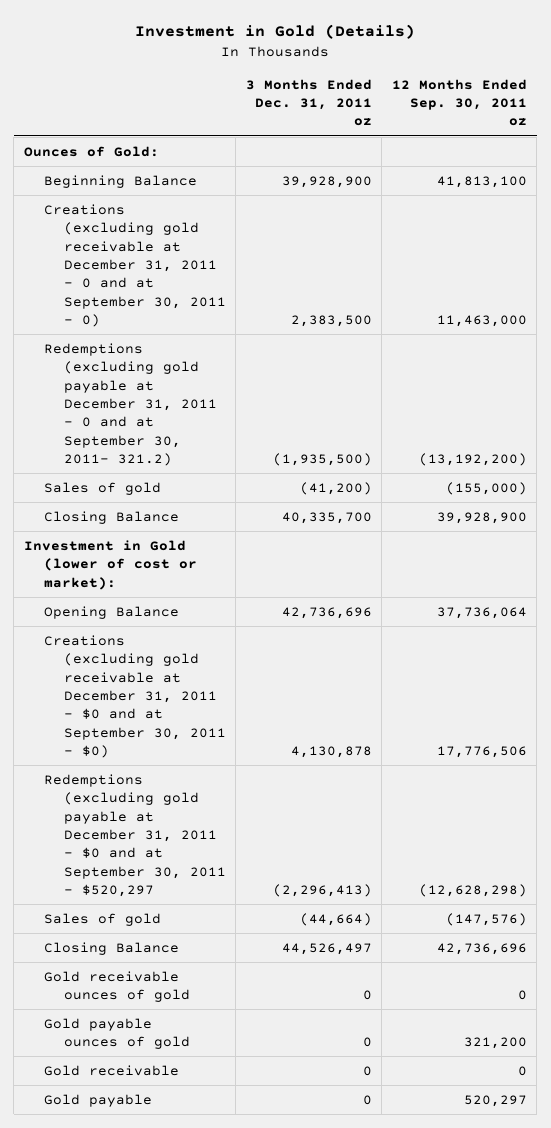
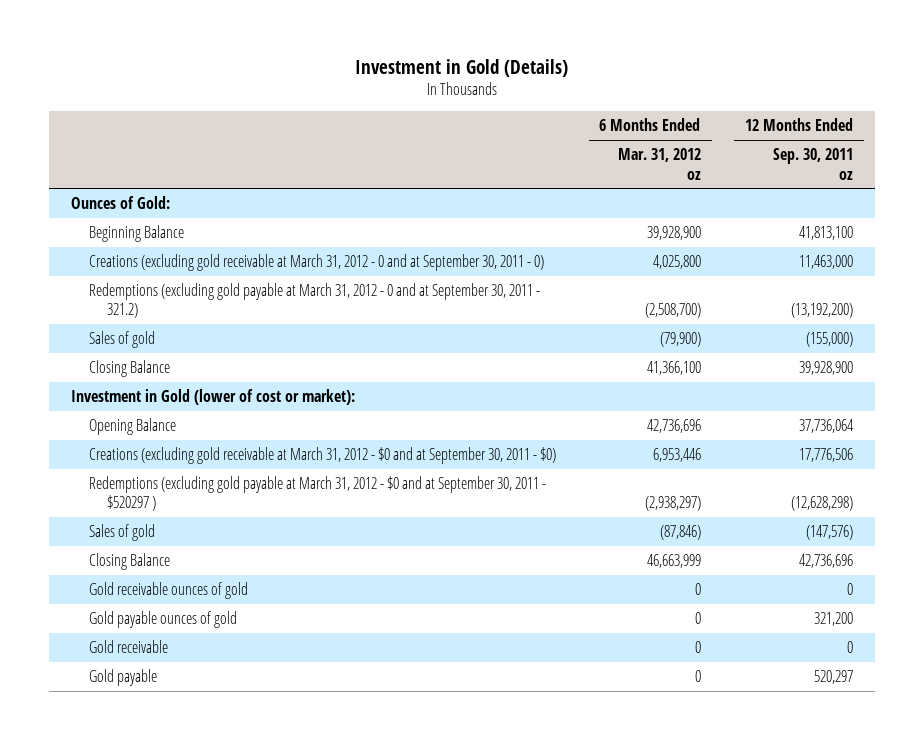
- | 3 Months Ended Dec. 31, 2011 oz | 12 Months Ended Sep. 30, 2011 oz
+ | 6 Months Ended Mar. 31, 2012 oz | 12 Months Ended Sep. 30, 2011 oz
- Creations (excluding gold receivable at December 31, 2011 - 0 and at September 30, 2011 - 0) | 2,383,500 | 11,463,000
- Redemptions (excluding gold payable at December 31, 2011 - 0 and at September 30, 2011- 321.2) | (1,935,500) | (13,192,200)
+ Creations (excluding gold receivable at March 31, 2012 - 0 and at September 30, 2011 - 0) | 4,025,800 | 11,463,000
+ Redemptions (excluding gold payable at March 31, 2012 - 0 and at September 30, 2011 - 321.2) | (2,508,700) | (13,192,200)
- Creations (excluding gold receivable at December 31, 2011 - $0 and at September 30, 2011 - $0) | 4,130,878 | 17,776,506
- Redemptions (excluding gold payable at December 31, 2011 - $0 and at September 30, 2011 - $520,297 | (2,296,413) | (12,628,298)
+ Creations (excluding gold receivable at March 31, 2012 - $0 and at September 30, 2011 - $0) | 6,953,446 | 17,776,506
+ Redemptions (excluding gold payable at March 31, 2012 - $0 and at September 30, 2011 - $520297 ) | (2,938,297) | (12,628,298)

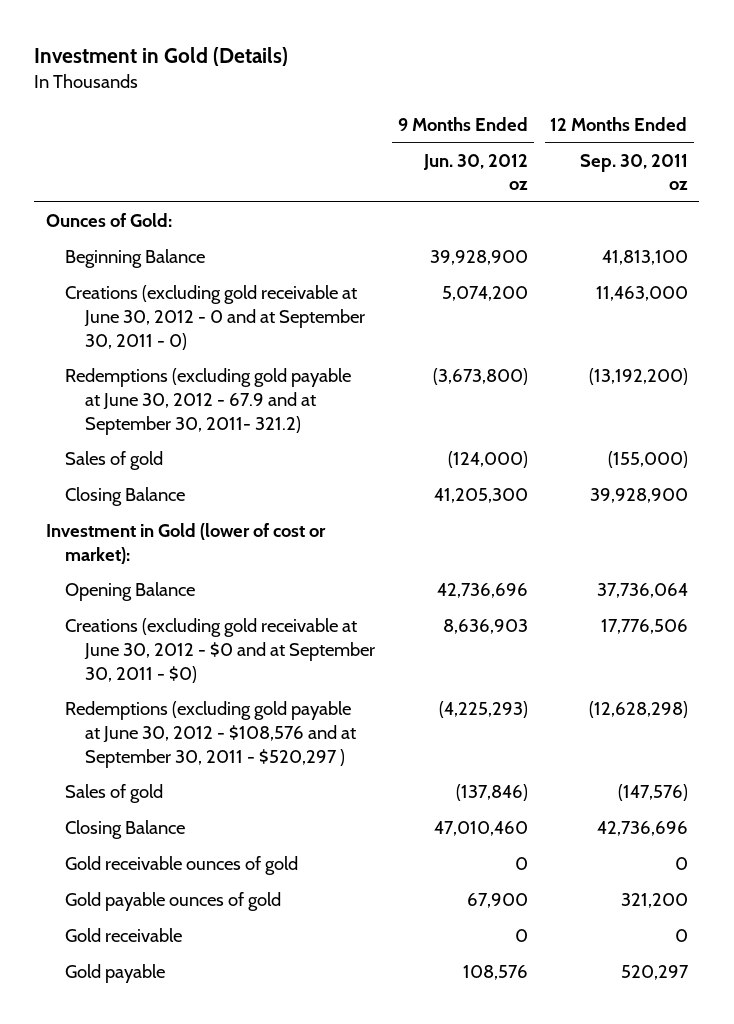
- | 6 Months Ended Mar. 31, 2012 oz | 12 Months Ended Sep. 30, 2011 oz
+ | 9 Months Ended Jun. 30, 2012 oz | 12 Months Ended Sep. 30, 2011 oz
- Creations (excluding gold receivable at March 31, 2012 - 0 and at September 30, 2011 - 0) | 4,025,800 | 11,463,000
- Redemptions (excluding gold payable at March 31, 2012 - 0 and at September 30, 2011 - 321.2) | (2,508,700) | (13,192,200)
+ Creations (excluding gold receivable at June 30, 2012 - 0 and at September 30, 2011 - 0) | 5,074,200 | 11,463,000
+ Redemptions (excluding gold payable at June 30, 2012 - 67.9 and at September 30, 2011- 321.2) | (3,673,800) | (13,192,200)
- Creations (excluding gold receivable at March 31, 2012 - $0 and at September 30, 2011 - $0) | 6,953,446 | 17,776,506
- Redemptions (excluding gold payable at March 31, 2012 - $0 and at September 30, 2011 - $520297 ) | (2,938,297) | (12,628,298)
+ Creations (excluding gold receivable at June 30, 2012 - $0 and at September 30, 2011 - $0) | 8,636,903 | 17,776,506
+ Redemptions (excluding gold payable at June 30, 2012 - $108,576 and at September 30, 2011 - $520,297 ) | (4,225,293) | (12,628,298)

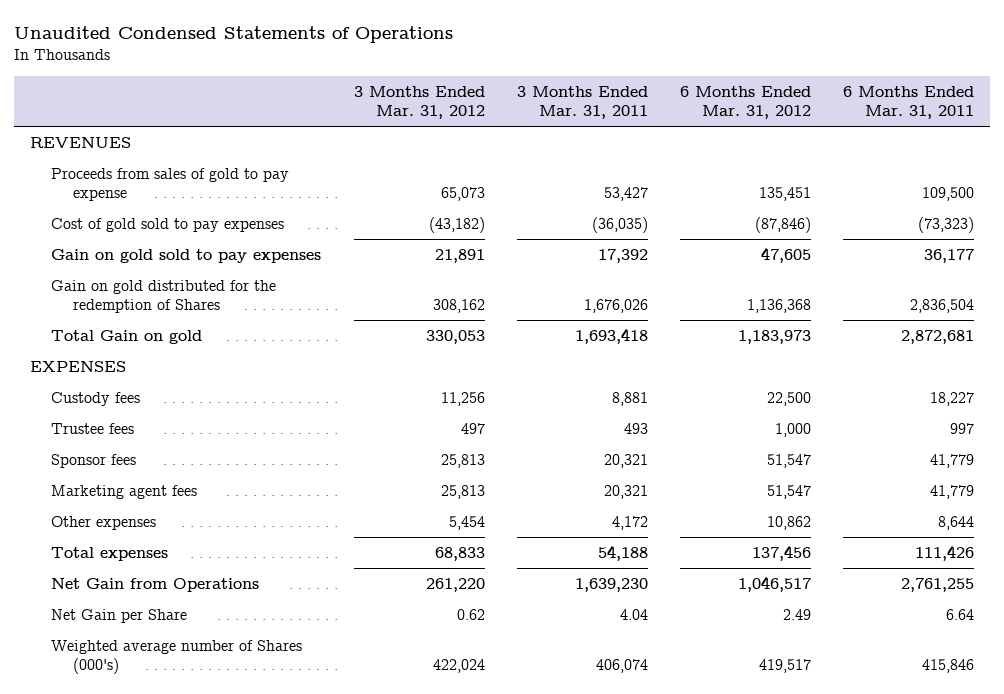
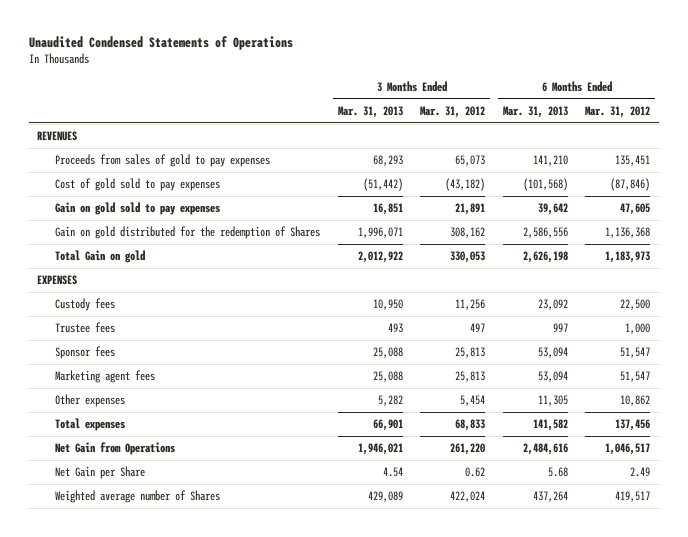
- | 3 Months Ended Mar. 31, 2012 | 3 Months Ended Mar. 31, 2011 | 6 Months Ended Mar. 31, 2012 | 6 Months Ended Mar. 31, 2011
+ | 3 Months Ended Mar. 31, 2013 | 3 Months Ended Mar. 31, 2012 | 6 Months Ended Mar. 31, 2013 | 6 Months Ended Mar. 31, 2012
- Proceeds from sales of gold to pay expense | 65,073 | 53,427 | 135,451 | 109,500
+ Proceeds from sales of gold to pay expenses | 68,293 | 65,073 | 141,210 | 135,451
- Weighted average number of Shares (000's) | 422,024 | 406,074 | 419,517 | 415,846
+ Weighted average number of Shares | 429,089 | 422,024 | 437,264 | 419,517

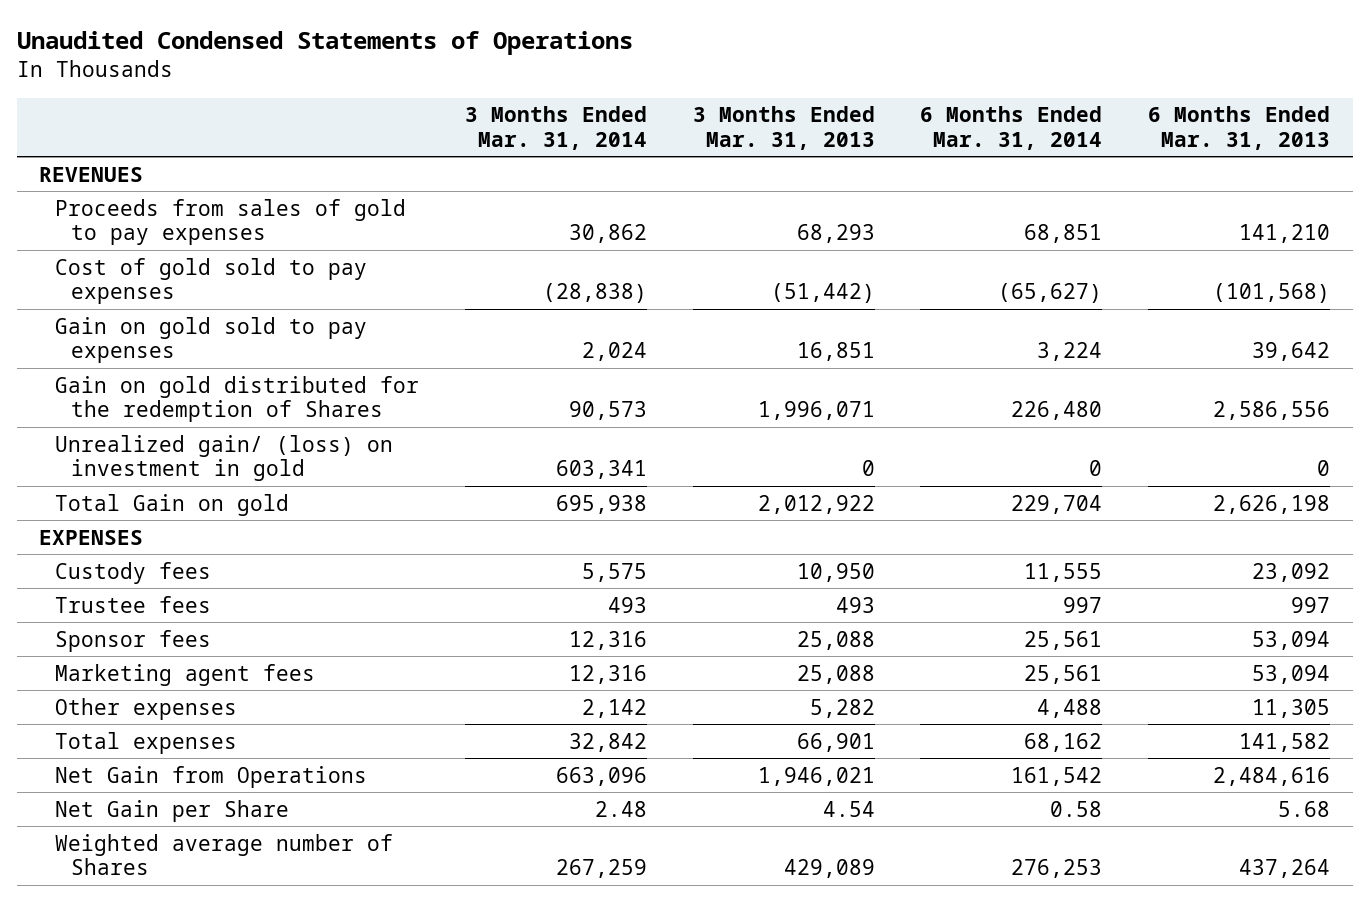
- | 3 Months Ended Mar. 31, 2013 | 3 Months Ended Mar. 31, 2012 | 6 Months Ended Mar. 31, 2013 | 6 Months Ended Mar. 31, 2012
+ | 3 Months Ended Mar. 31, 2014 | 3 Months Ended Mar. 31, 2013 | 6 Months Ended Mar. 31, 2014 | 6 Months Ended Mar. 31, 2013
+ Unrealized gain/ (loss) on investment in gold | 603,341 | 0 | 0 | 0

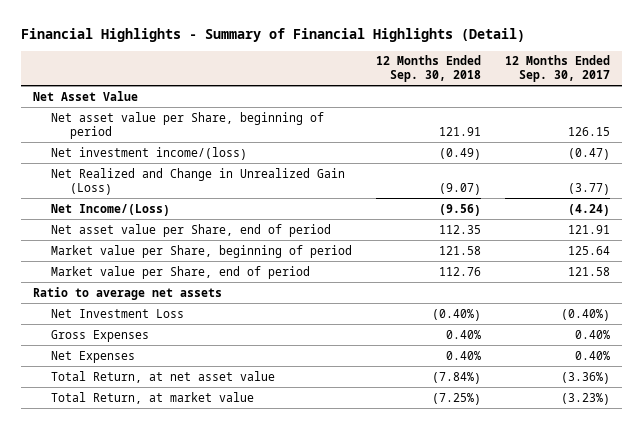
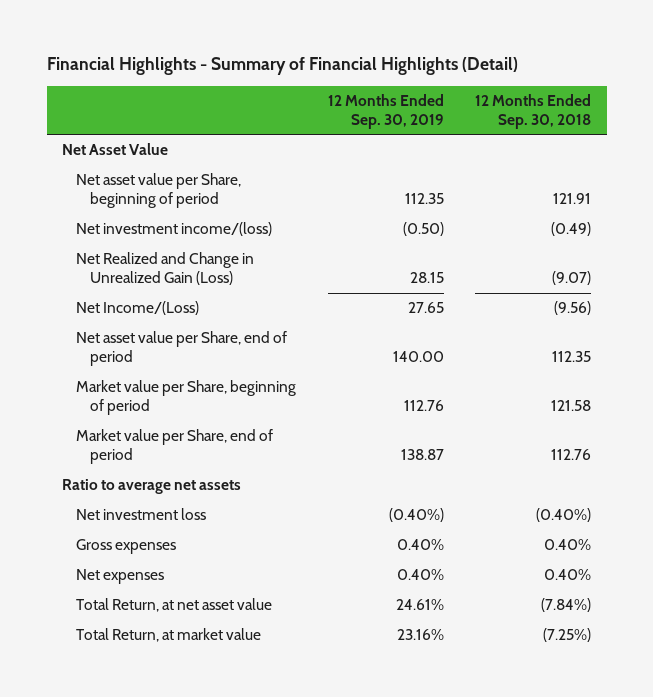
- | 12 Months Ended Sep. 30, 2018 | 12 Months Ended Sep. 30, 2017
+ | 12 Months Ended Sep. 30, 2019 | 12 Months Ended Sep. 30, 2018
- Net Investment Loss | (0.40%) | (0.40%)
- Gross Expenses | 0.40% | 0.40%
- Net Expenses | 0.40% | 0.40%
+ Net investment loss | (0.40%) | (0.40%)
+ Gross expenses | 0.40% | 0.40%
+ Net expenses | 0.40% | 0.40%

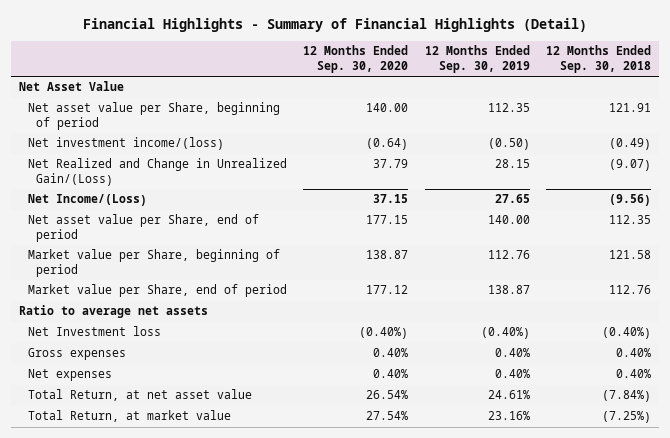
- | 12 Months Ended Sep. 30, 2019 | 12 Months Ended Sep. 30, 2018
+ | 12 Months Ended Sep. 30, 2020 | 12 Months Ended Sep. 30, 2019 | 12 Months Ended Sep. 30, 2018
- Net Realized and Change in Unrealized Gain (Loss) | 28.15 | (9.07)
+ Net Realized and Change in Unrealized Gain/(Loss) | 37.79 | 28.15 | (9.07)
- Net investment loss | (0.40%) | (0.40%)
+ Net Investment loss | (0.40%) | (0.40%) | (0.40%)

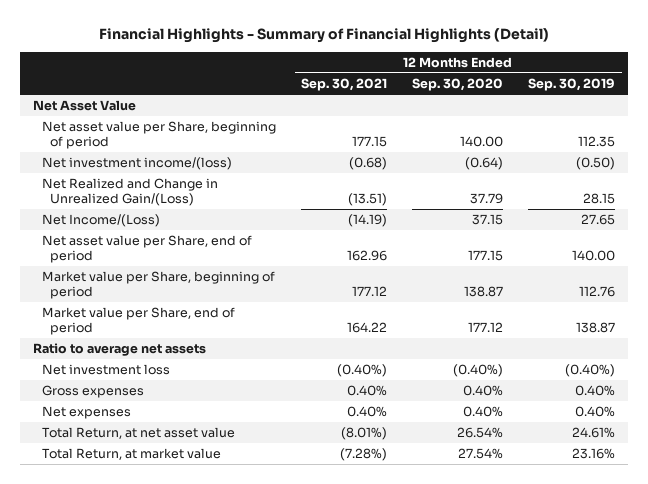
- | 12 Months Ended Sep. 30, 2020 | 12 Months Ended Sep. 30, 2019 | 12 Months Ended Sep. 30, 2018
+ | 12 Months Ended Sep. 30, 2021 | 12 Months Ended Sep. 30, 2020 | 12 Months Ended Sep. 30, 2019
- Net Investment loss | (0.40%) | (0.40%) | (0.40%)
+ Net investment loss | (0.40%) | (0.40%) | (0.40%)

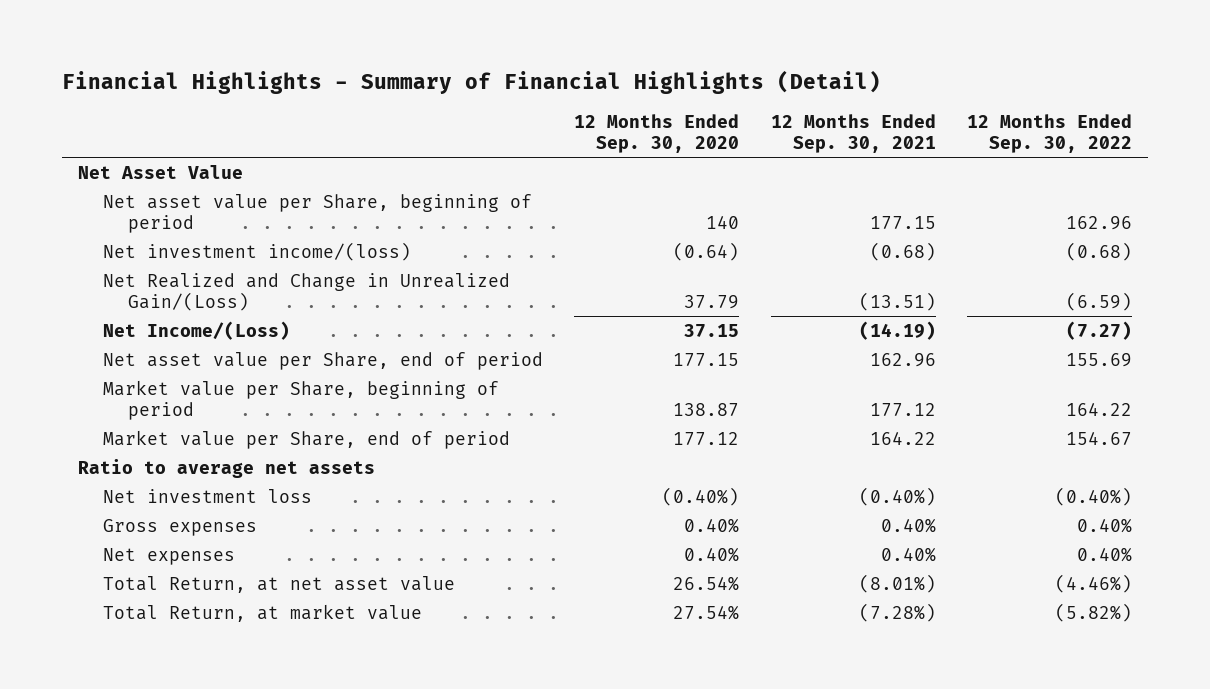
- | 12 Months Ended Sep. 30, 2021 | 12 Months Ended Sep. 30, 2020 | 12 Months Ended Sep. 30, 2019
+ | 12 Months Ended Sep. 30, 2020 | 12 Months Ended Sep. 30, 2021 | 12 Months Ended Sep. 30, 2022
- Net asset value per Share, beginning of period | 177.15 | 140.00 | 112.35
+ Net asset value per Share, beginning of period | 140 | 177.15 | 162.96

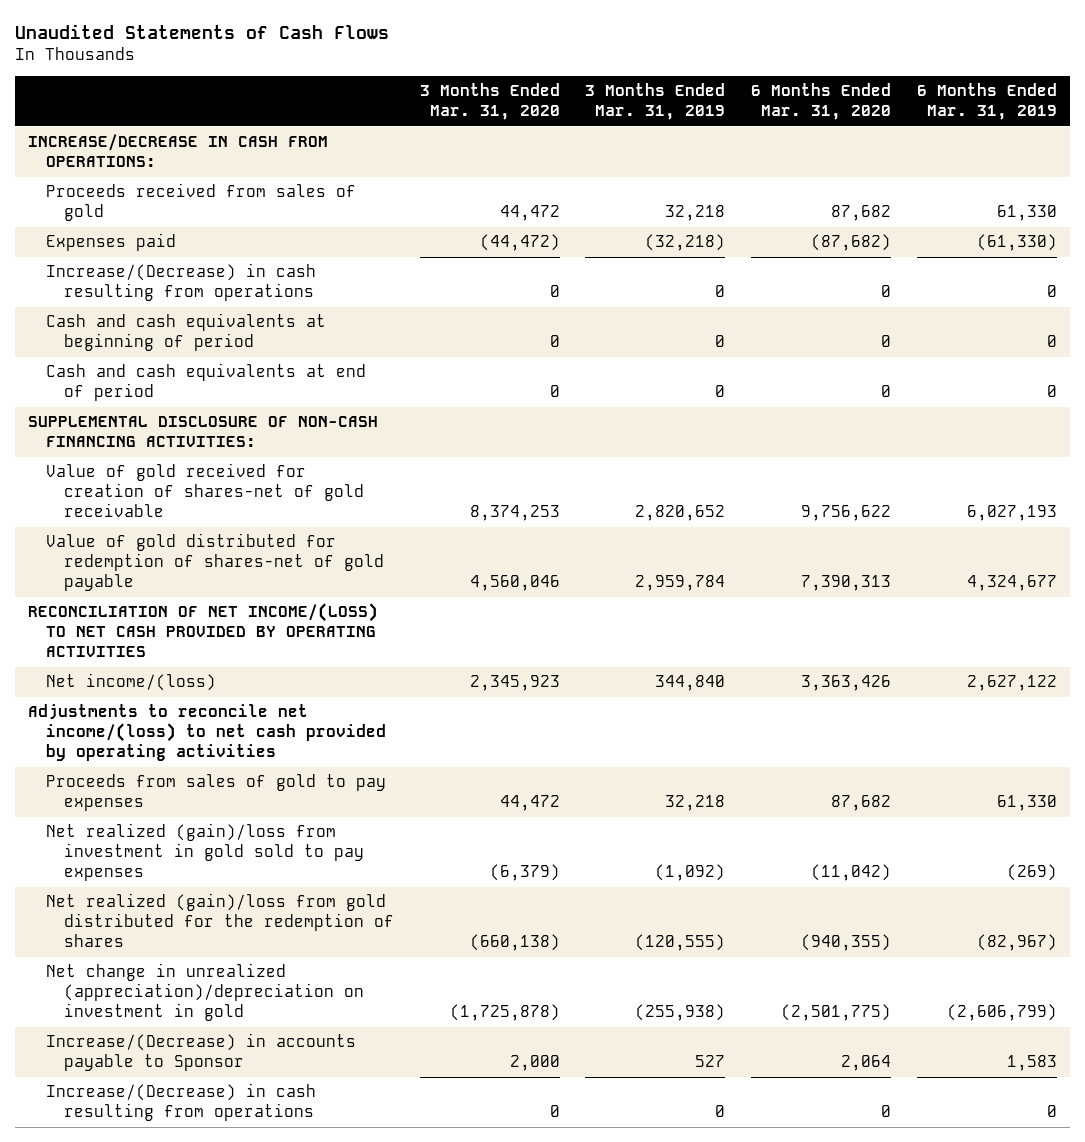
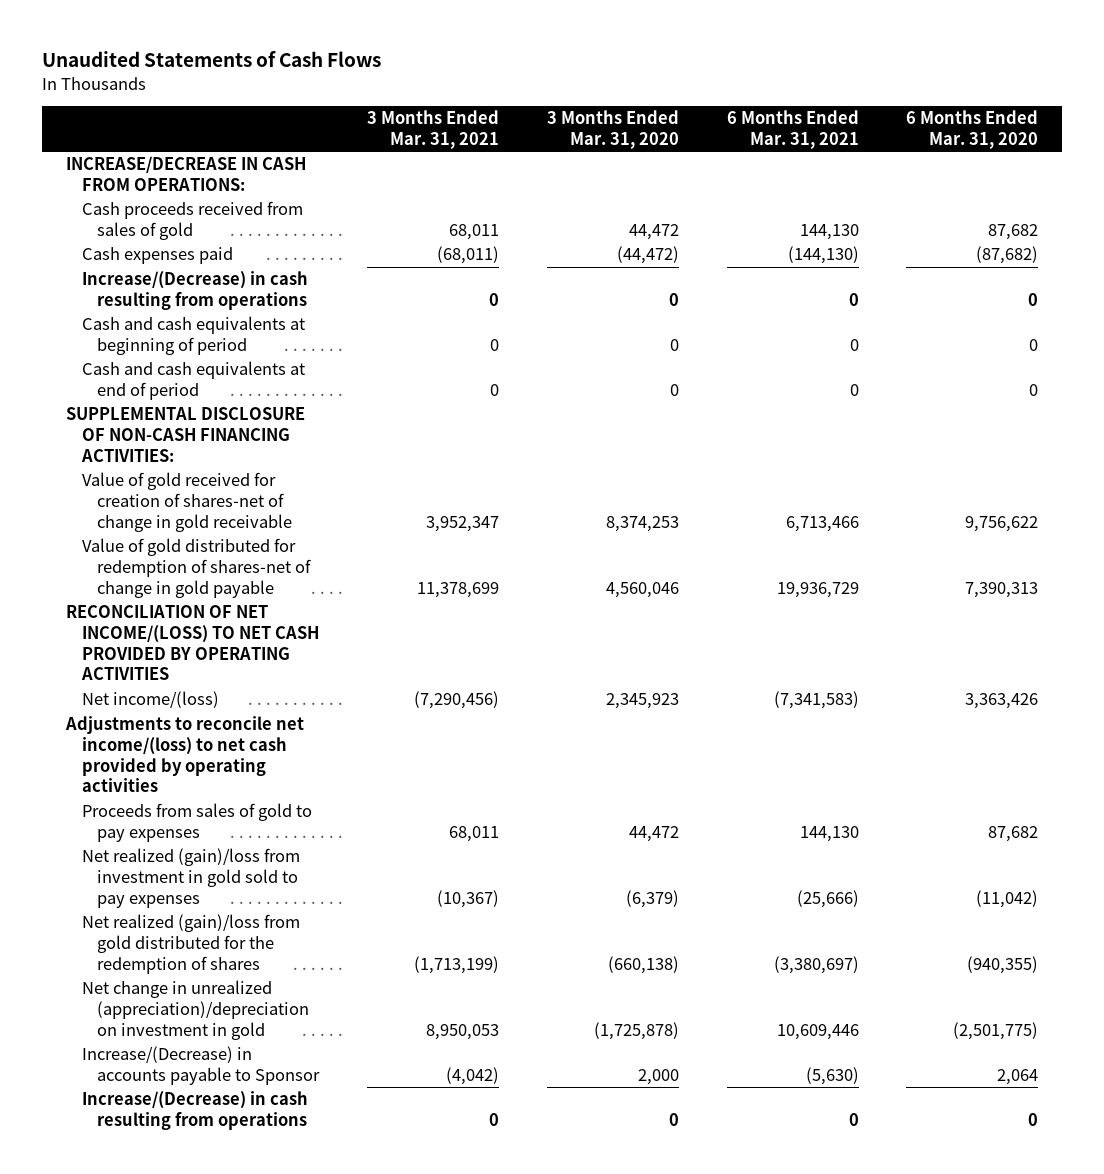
- | 3 Months Ended Mar. 31, 2020 | 3 Months Ended Mar. 31, 2019 | 6 Months Ended Mar. 31, 2020 | 6 Months Ended Mar. 31, 2019
+ | 3 Months Ended Mar. 31, 2021 | 3 Months Ended Mar. 31, 2020 | 6 Months Ended Mar. 31, 2021 | 6 Months Ended Mar. 31, 2020
- Proceeds received from sales of gold | 44,472 | 32,218 | 87,682 | 61,330
- Expenses paid | (44,472) | (32,218) | (87,682) | (61,330)
+ Cash proceeds received from sales of gold | 68,011 | 44,472 | 144,130 | 87,682
+ Cash expenses paid | (68,011) | (44,472) | (144,130) | (87,682)
- Value of gold received for creation of shares-net of gold receivable | 8,374,253 | 2,820,652 | 9,756,622 | 6,027,193
- Value of gold distributed for redemption of shares-net of gold payable | 4,560,046 | 2,959,784 | 7,390,313 | 4,324,677
+ Value of gold received for creation of shares-net of change in gold receivable | 3,952,347 | 8,374,253 | 6,713,466 | 9,756,622
+ Value of gold distributed for redemption of shares-net of change in gold payable | 11,378,699 | 4,560,046 | 19,936,729 | 7,390,313

